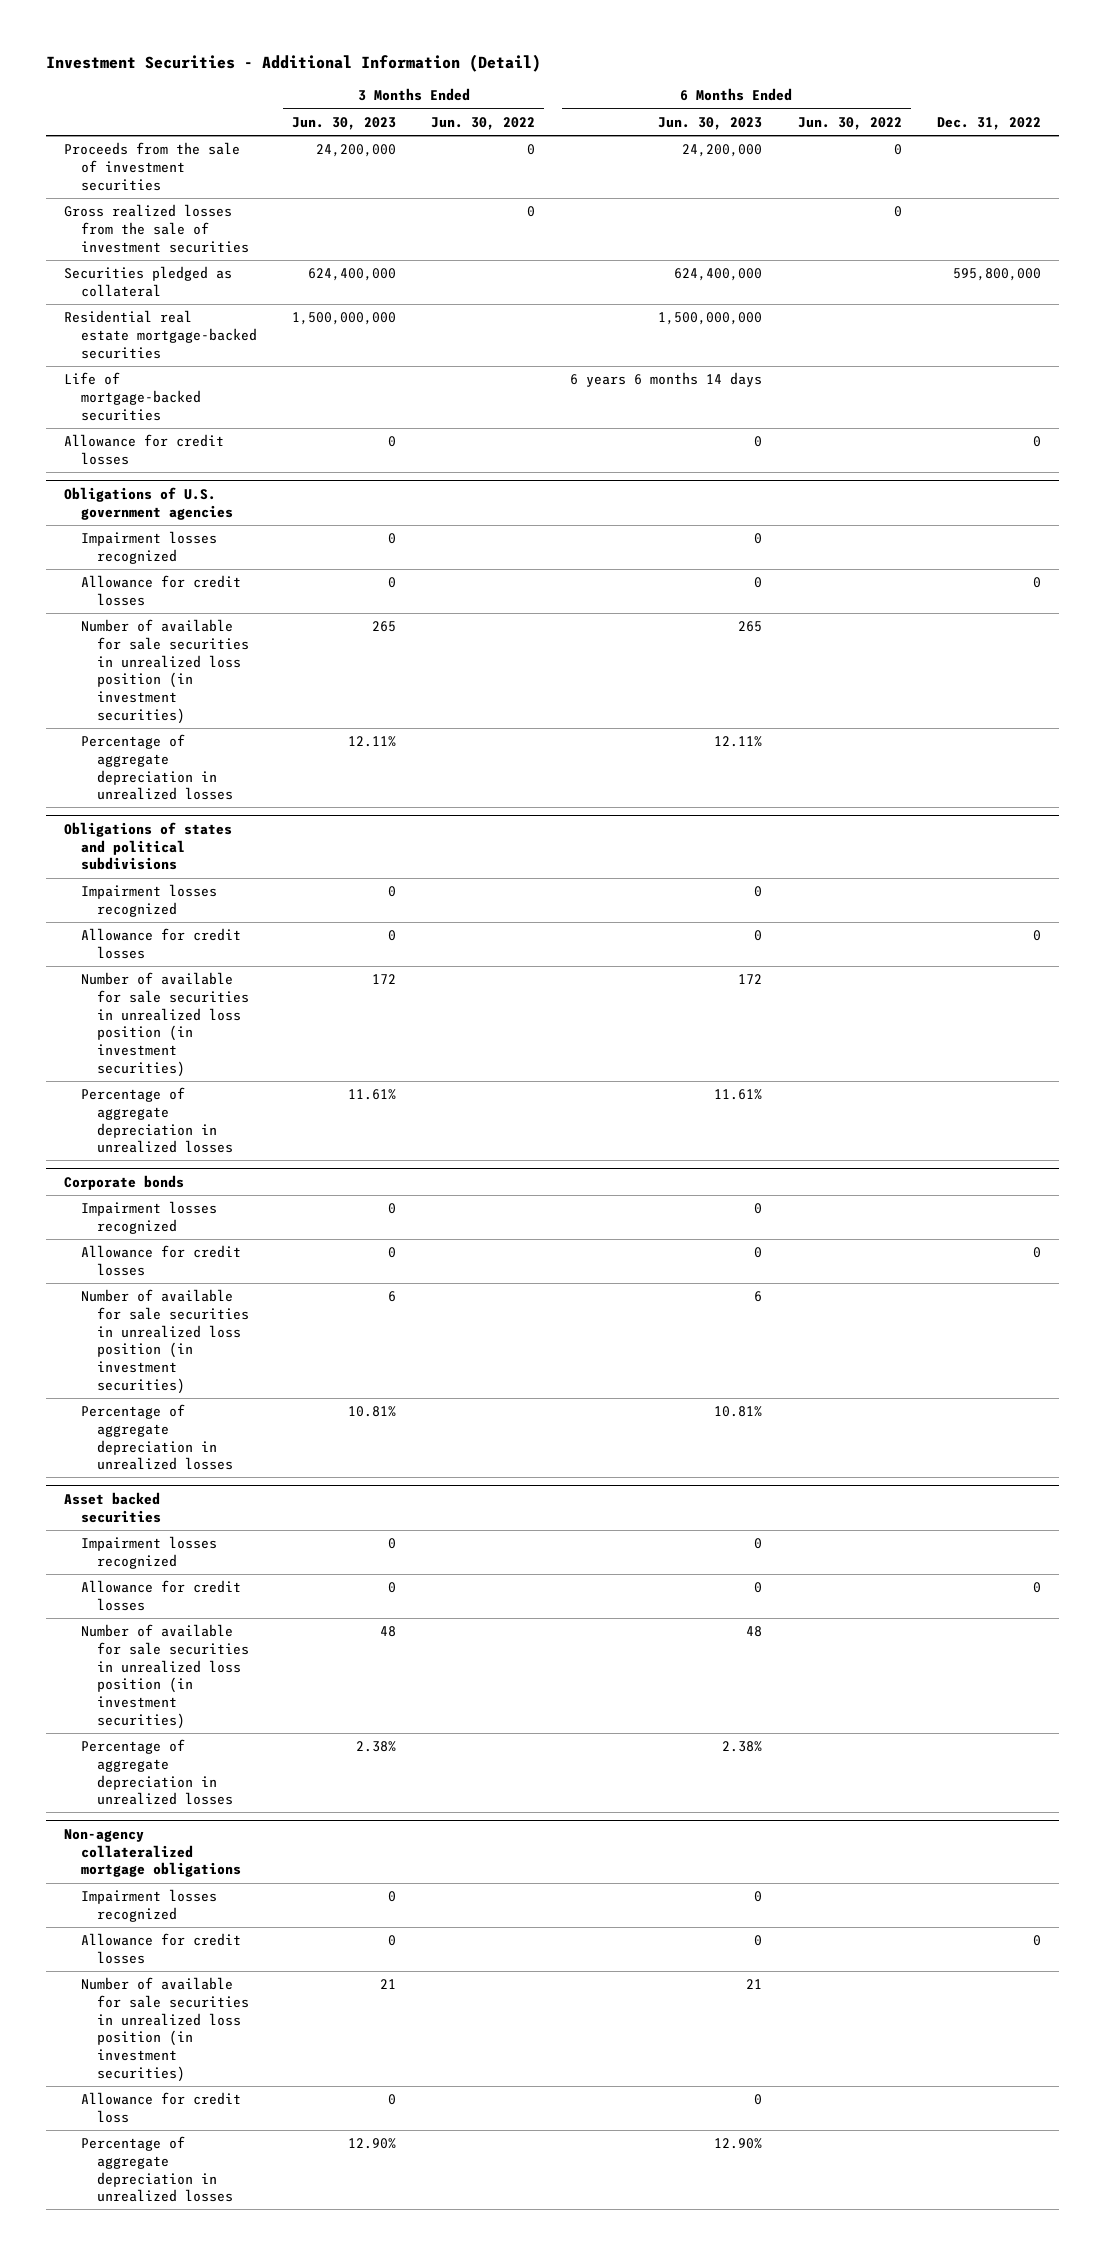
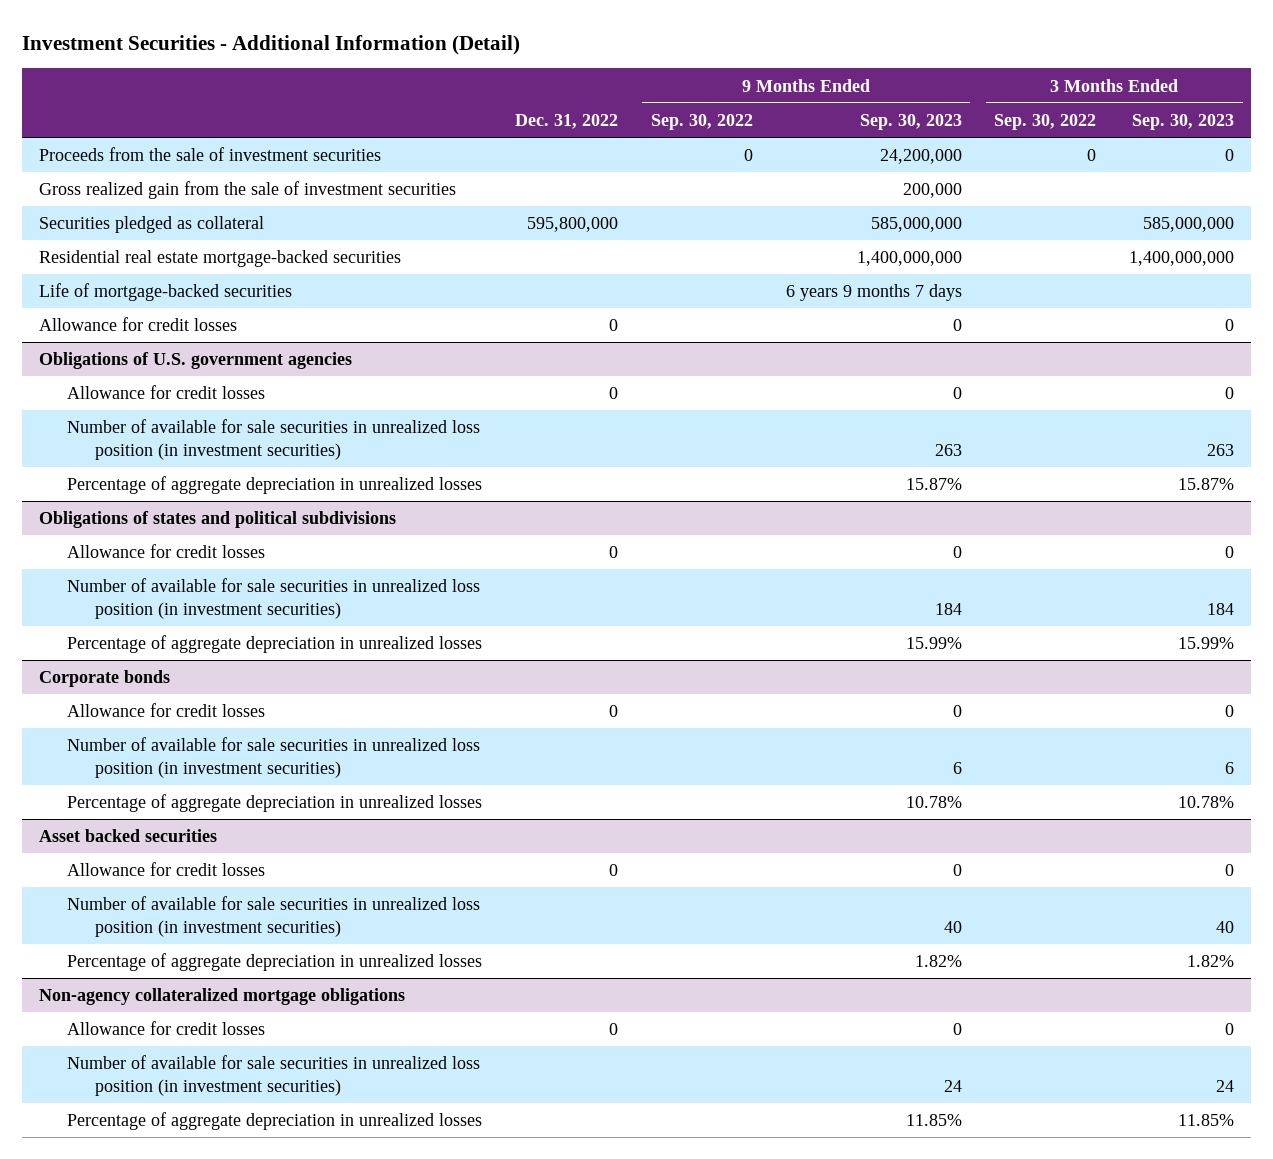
- | 3 Months Ended Jun. 30, 2023 | 3 Months Ended Jun. 30, 2022 | 6 Months Ended Jun. 30, 2023 | 6 Months Ended Jun. 30, 2022 | Dec. 31, 2022
+ | Dec. 31, 2022 | 9 Months Ended Sep. 30, 2022 | 9 Months Ended Sep. 30, 2023 | 3 Months Ended Sep. 30, 2022 | 3 Months Ended Sep. 30, 2023
- Gross realized losses from the sale of investment securities | | 0 | | 0 |
+ Gross realized gain from the sale of investment securities | | | 200,000 | |
@ Obligations of U.S. government agencies
- Impairment losses recognized | 0 | | 0 | |
@ Obligations of states and political subdivisions
- Impairment losses recognized | 0 | | 0 | |
@ Corporate bonds
- Impairment losses recognized | 0 | | 0 | |
@ Asset backed securities
- Impairment losses recognized | 0 | | 0 | |
@ Non-agency collateralized mortgage obligations
- Impairment losses recognized | 0 | | 0 | |
- Allowance for credit loss | 0 | | 0 | |

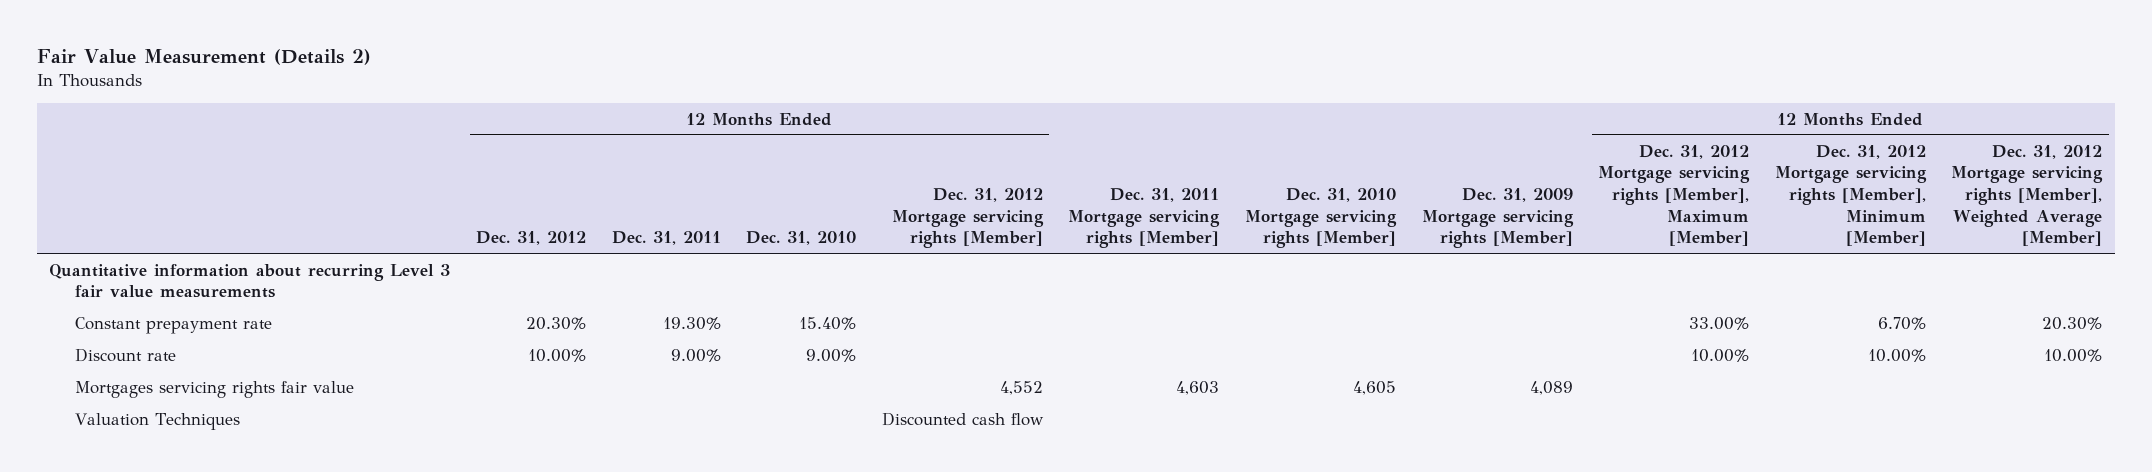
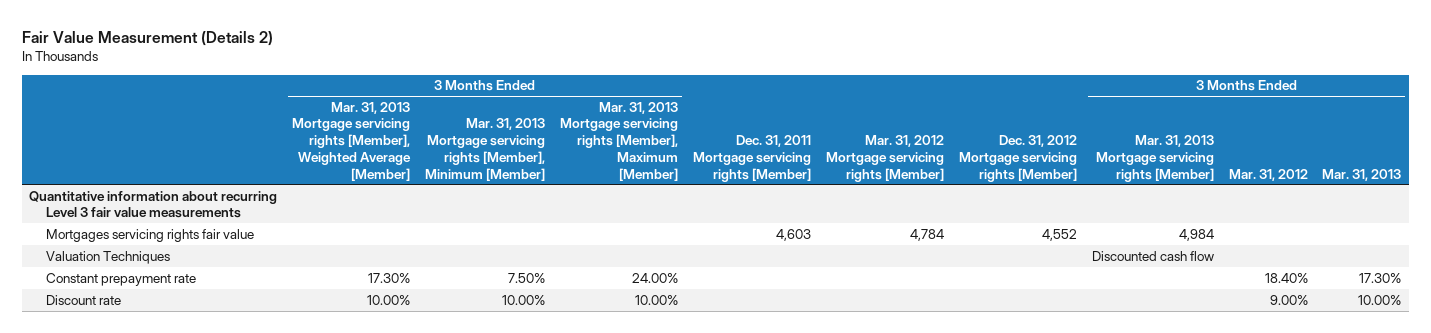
- | 12 Months Ended Dec. 31, 2012 | 12 Months Ended Dec. 31, 2011 | 12 Months Ended Dec. 31, 2010 | 12 Months Ended Dec. 31, 2012 Mortgage servicing rights [Member] | Dec. 31, 2011 Mortgage servicing rights [Member] | Dec. 31, 2010 Mortgage servicing rights [Member] | Dec. 31, 2009 Mortgage servicing rights [Member] | 12 Months Ended Dec. 31, 2012 Mortgage servicing rights [Member], Maximum [Member] | 12 Months Ended Dec. 31, 2012 Mortgage servicing rights [Member], Minimum [Member] | 12 Months Ended Dec. 31, 2012 Mortgage servicing rights [Member], Weighted Average [Member]
+ | 3 Months Ended Mar. 31, 2013 Mortgage servicing rights [Member], Weighted Average [Member] | 3 Months Ended Mar. 31, 2013 Mortgage servicing rights [Member], Minimum [Member] | 3 Months Ended Mar. 31, 2013 Mortgage servicing rights [Member], Maximum [Member] | Dec. 31, 2011 Mortgage servicing rights [Member] | Mar. 31, 2012 Mortgage servicing rights [Member] | Dec. 31, 2012 Mortgage servicing rights [Member] | 3 Months Ended Mar. 31, 2013 Mortgage servicing rights [Member] | 3 Months Ended Mar. 31, 2012 | 3 Months Ended Mar. 31, 2013
moved down: Constant prepayment rate | 17.30% | 7.50% | 24.00% | | | | | 18.40% | 17.30%
moved down: Discount rate | 10.00% | 10.00% | 10.00% | | | | | 9.00% | 10.00%

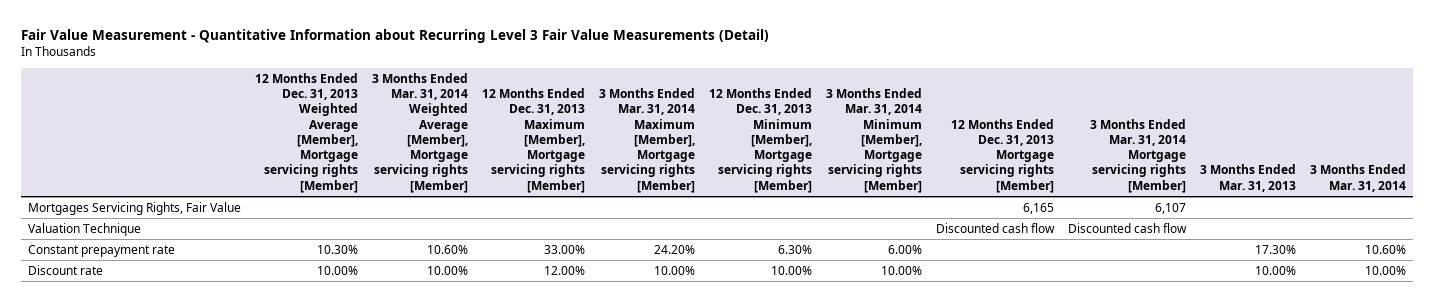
- Fair Value Measurement (Details 2)
+ Fair Value Measurement - Quantitative Information about Recurring Level 3 Fair Value Measurements (Detail)
- | 3 Months Ended Mar. 31, 2013 Mortgage servicing rights [Member], Weighted Average [Member] | 3 Months Ended Mar. 31, 2013 Mortgage servicing rights [Member], Minimum [Member] | 3 Months Ended Mar. 31, 2013 Mortgage servicing rights [Member], Maximum [Member] | Dec. 31, 2011 Mortgage servicing rights [Member] | Mar. 31, 2012 Mortgage servicing rights [Member] | Dec. 31, 2012 Mortgage servicing rights [Member] | 3 Months Ended Mar. 31, 2013 Mortgage servicing rights [Member] | 3 Months Ended Mar. 31, 2012 | 3 Months Ended Mar. 31, 2013
+ | 12 Months Ended Dec. 31, 2013 Weighted Average [Member], Mortgage servicing rights [Member] | 3 Months Ended Mar. 31, 2014 Weighted Average [Member], Mortgage servicing rights [Member] | 12 Months Ended Dec. 31, 2013 Maximum [Member], Mortgage servicing rights [Member] | 3 Months Ended Mar. 31, 2014 Maximum [Member], Mortgage servicing rights [Member] | 12 Months Ended Dec. 31, 2013 Minimum [Member], Mortgage servicing rights [Member] | 3 Months Ended Mar. 31, 2014 Minimum [Member], Mortgage servicing rights [Member] | 12 Months Ended Dec. 31, 2013 Mortgage servicing rights [Member] | 3 Months Ended Mar. 31, 2014 Mortgage servicing rights [Member] | 3 Months Ended Mar. 31, 2013 | 3 Months Ended Mar. 31, 2014
- Quantitative information about recurring Level 3 fair value measurements
- Mortgages servicing rights fair value | | | | 4,603 | 4,784 | 4,552 | 4,984 | |
- Valuation Techniques | | | | | | | Discounted cash flow | |
+ Mortgages Servicing Rights, Fair Value | | | | | | | 6,165 | 6,107 | |
+ Valuation Technique | | | | | | | Discounted cash flow | Discounted cash flow | |

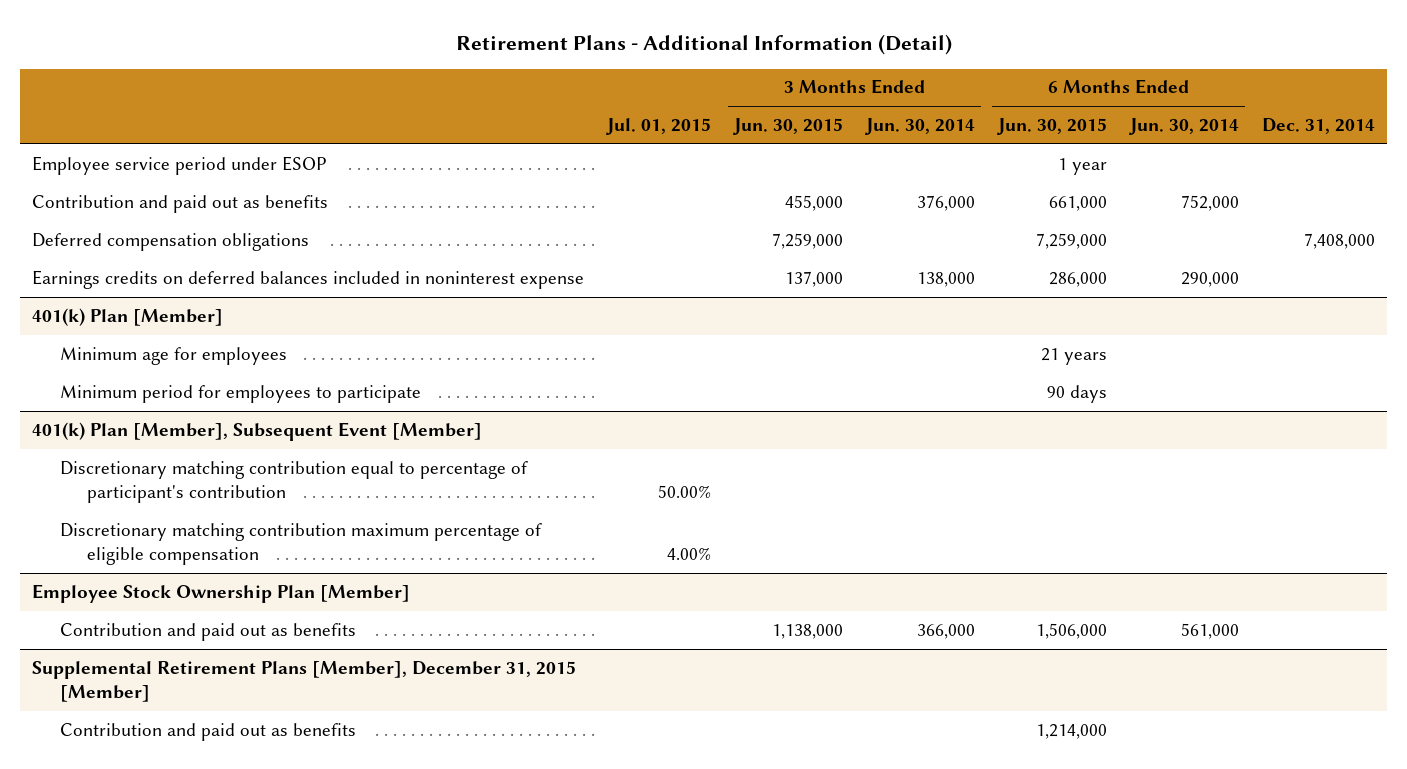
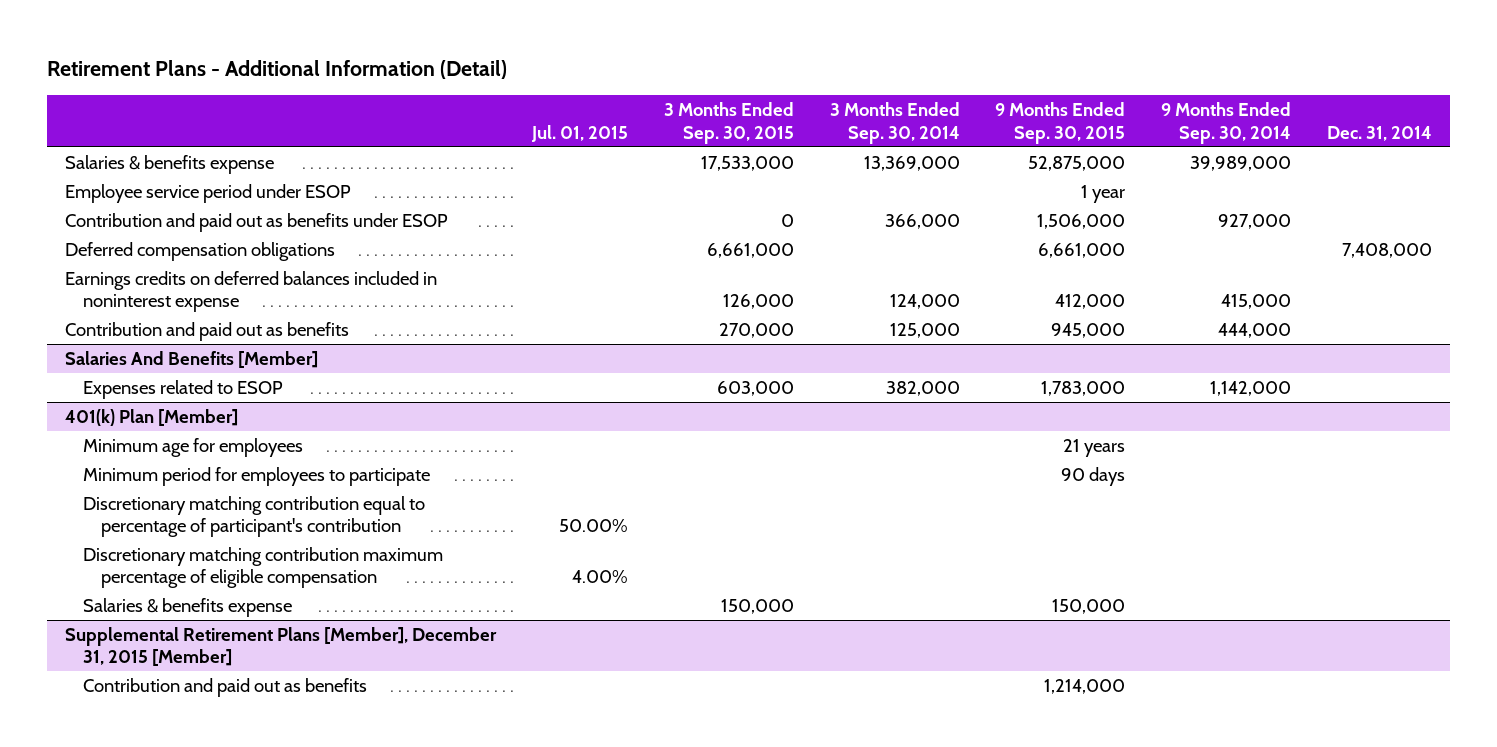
- | Jul. 01, 2015 | 3 Months Ended Jun. 30, 2015 | 3 Months Ended Jun. 30, 2014 | 6 Months Ended Jun. 30, 2015 | 6 Months Ended Jun. 30, 2014 | Dec. 31, 2014
+ | Jul. 01, 2015 | 3 Months Ended Sep. 30, 2015 | 3 Months Ended Sep. 30, 2014 | 9 Months Ended Sep. 30, 2015 | 9 Months Ended Sep. 30, 2014 | Dec. 31, 2014
+ Salaries & benefits expense | | 17,533,000 | 13,369,000 | 52,875,000 | 39,989,000 |
+ Contribution and paid out as benefits under ESOP | | 0 | 366,000 | 1,506,000 | 927,000 |
moved down: Contribution and paid out as benefits | | 270,000 | 125,000 | 945,000 | 444,000 |
+ Salaries And Benefits [Member]
+ Expenses related to ESOP | | 603,000 | 382,000 | 1,783,000 | 1,142,000 |
- 401(k) Plan [Member], Subsequent Event [Member]
- Discretionary matching contribution equal to percentage of participant's contribution | 50.00% | | | | |
- Discretionary matching contribution maximum percentage of eligible compensation | 4.00% | | | | |
- Employee Stock Ownership Plan [Member]
- Contribution and paid out as benefits | | 1,138,000 | 366,000 | 1,506,000 | 561,000 |
@ 401(k) Plan [Member]
+ Discretionary matching contribution equal to percentage of participant's contribution | 50.00% | | | | |
+ Discretionary matching contribution maximum percentage of eligible compensation | 4.00% | | | | |
+ Salaries & benefits expense | | 150,000 | | 150,000 | |

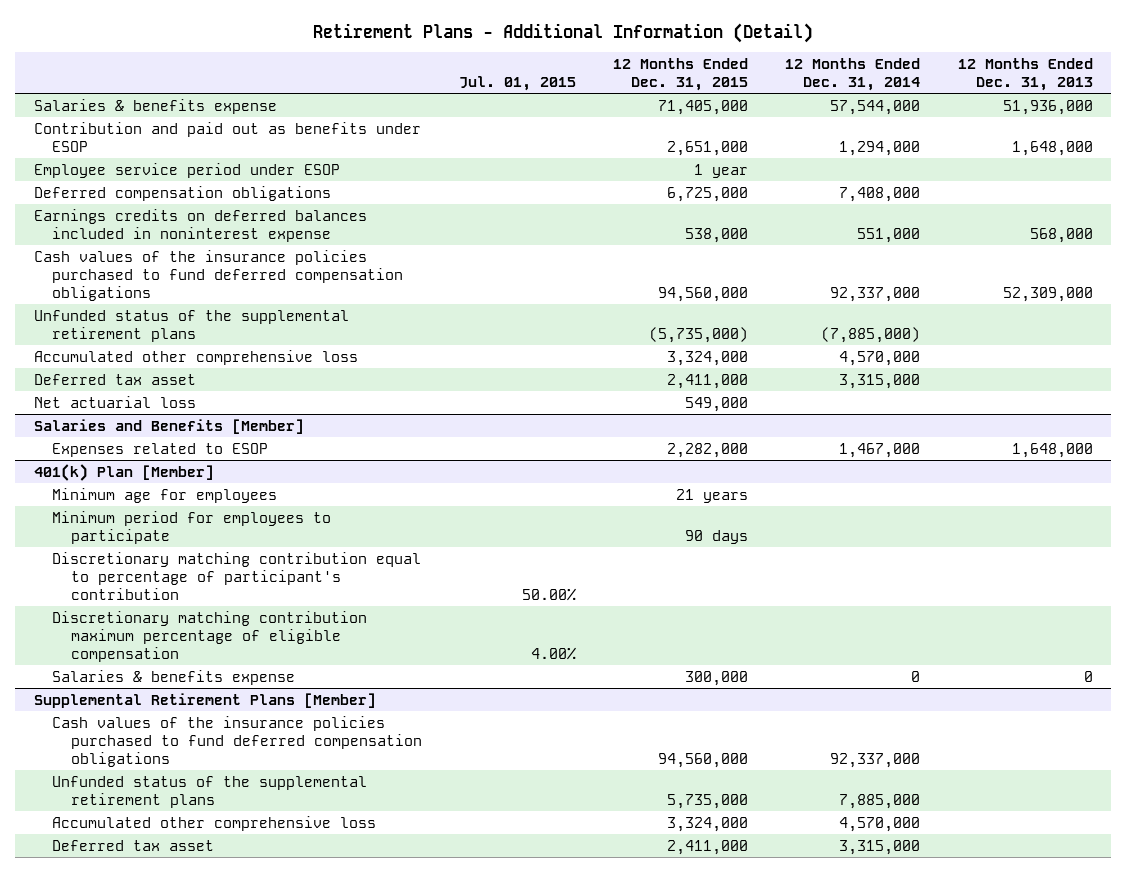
- | Jul. 01, 2015 | 3 Months Ended Sep. 30, 2015 | 3 Months Ended Sep. 30, 2014 | 9 Months Ended Sep. 30, 2015 | 9 Months Ended Sep. 30, 2014 | Dec. 31, 2014
+ | Jul. 01, 2015 | 12 Months Ended Dec. 31, 2015 | 12 Months Ended Dec. 31, 2014 | 12 Months Ended Dec. 31, 2013
moved down: Employee service period under ESOP | | 1 year | |
- Contribution and paid out as benefits | | 270,000 | 125,000 | 945,000 | 444,000 |
- Salaries And Benefits [Member]
+ Cash values of the insurance policies purchased to fund deferred compensation obligations | | 94,560,000 | 92,337,000 | 52,309,000
+ Unfunded status of the supplemental retirement plans | | (5,735,000) | (7,885,000) |
+ Accumulated other comprehensive loss | | 3,324,000 | 4,570,000 |
+ Deferred tax asset | | 2,411,000 | 3,315,000 |
+ Net actuarial loss | | 549,000 | |
+ Salaries and Benefits [Member]
- Supplemental Retirement Plans [Member], December 31, 2015 [Member]
- Contribution and paid out as benefits | | | | 1,214,000 | |
+ Supplemental Retirement Plans [Member]
+ Cash values of the insurance policies purchased to fund deferred compensation obligations | | 94,560,000 | 92,337,000 |
+ Unfunded status of the supplemental retirement plans | | 5,735,000 | 7,885,000 |
+ Accumulated other comprehensive loss | | 3,324,000 | 4,570,000 |
+ Deferred tax asset | | 2,411,000 | 3,315,000 |

